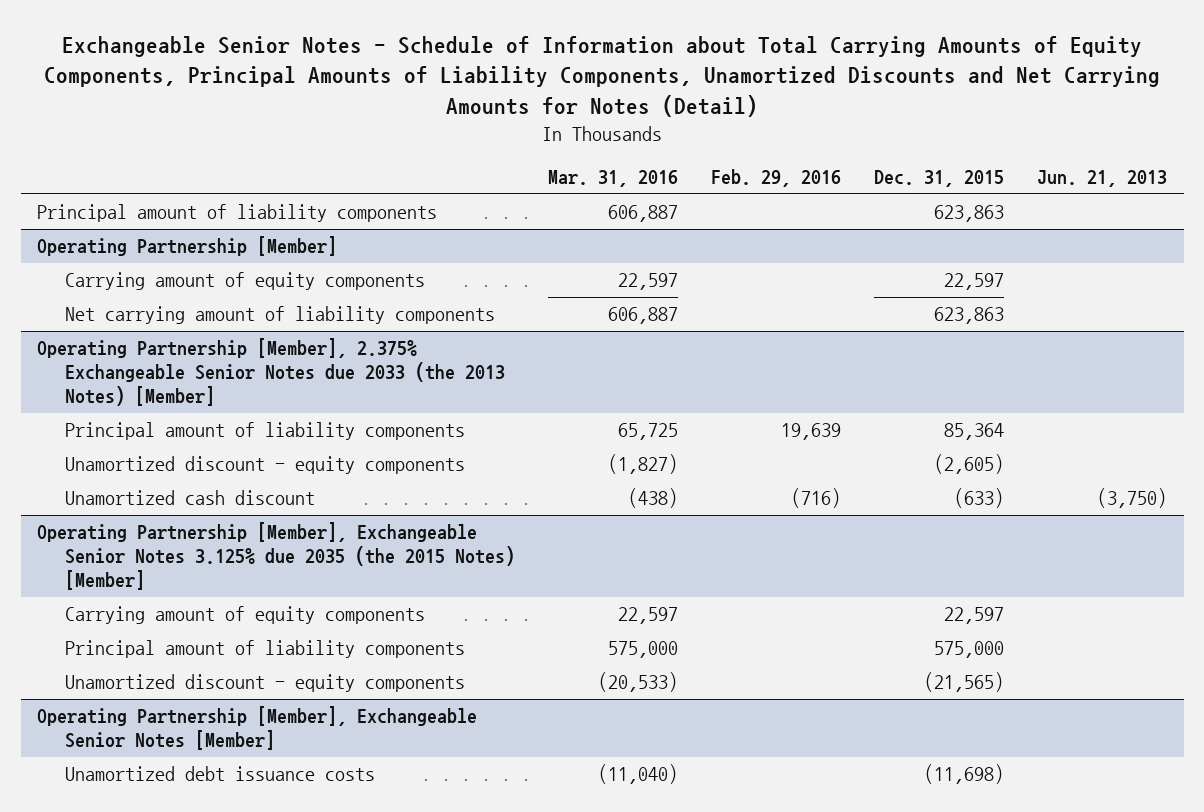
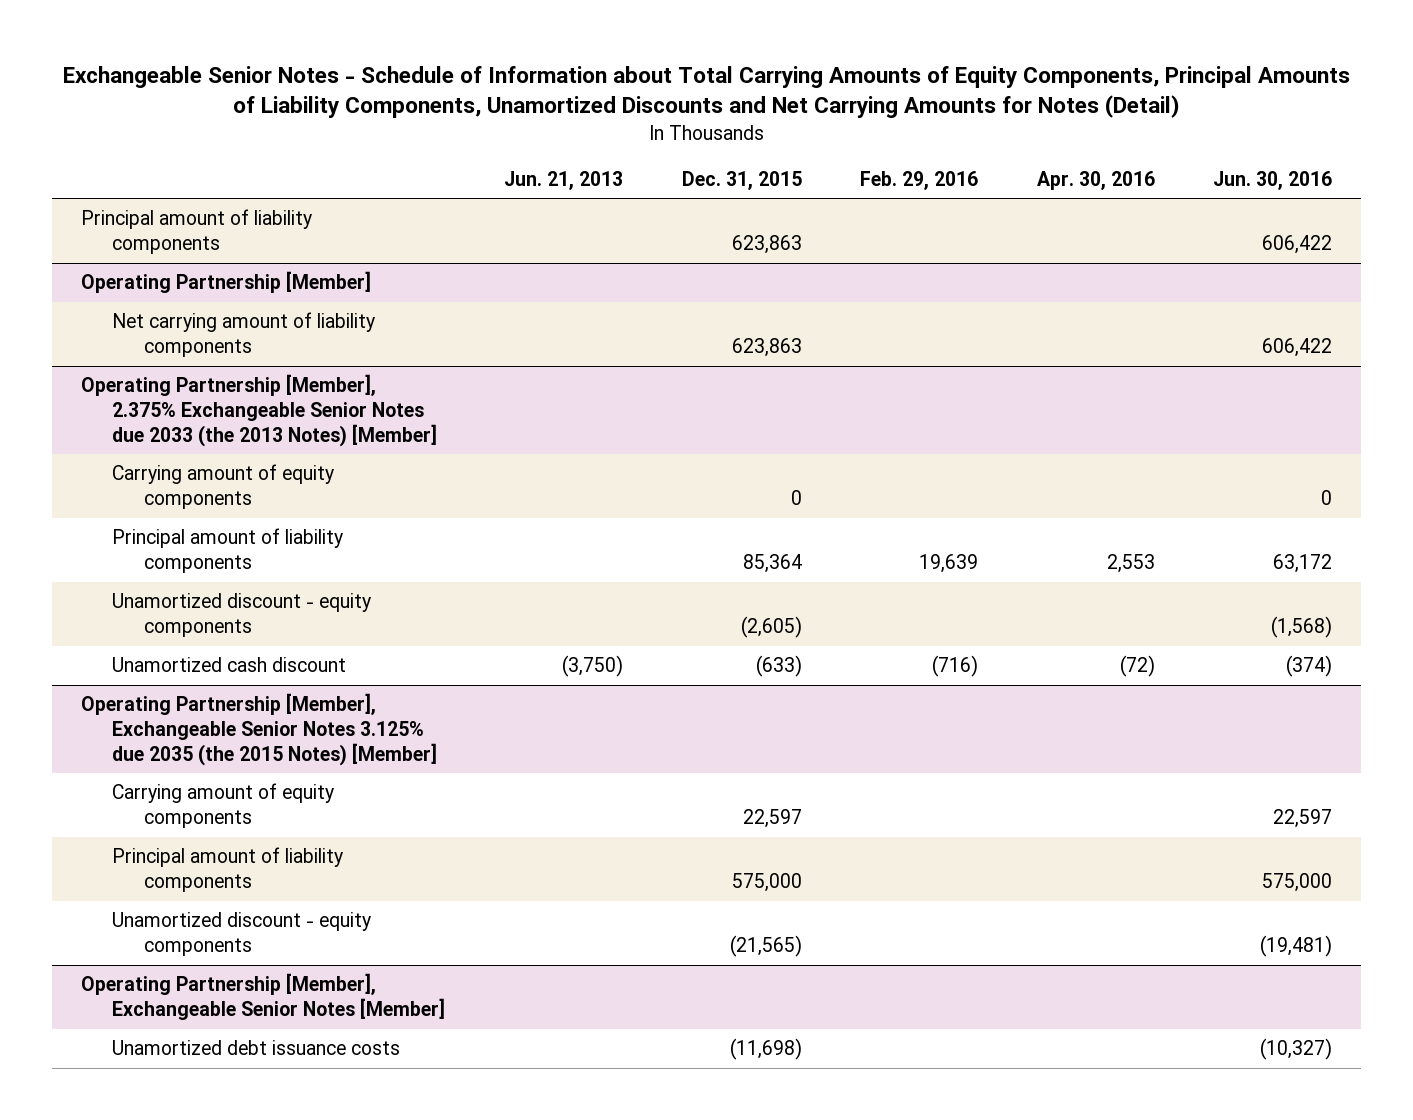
- | Mar. 31, 2016 | Feb. 29, 2016 | Dec. 31, 2015 | Jun. 21, 2013
+ | Jun. 21, 2013 | Dec. 31, 2015 | Feb. 29, 2016 | Apr. 30, 2016 | Jun. 30, 2016
@ Operating Partnership [Member]
- Carrying amount of equity components | 22,597 | | 22,597 |
@ Operating Partnership [Member], 2.375% Exchangeable Senior Notes due 2033 (the 2013 Notes) [Member]
+ Carrying amount of equity components | | 0 | | | 0

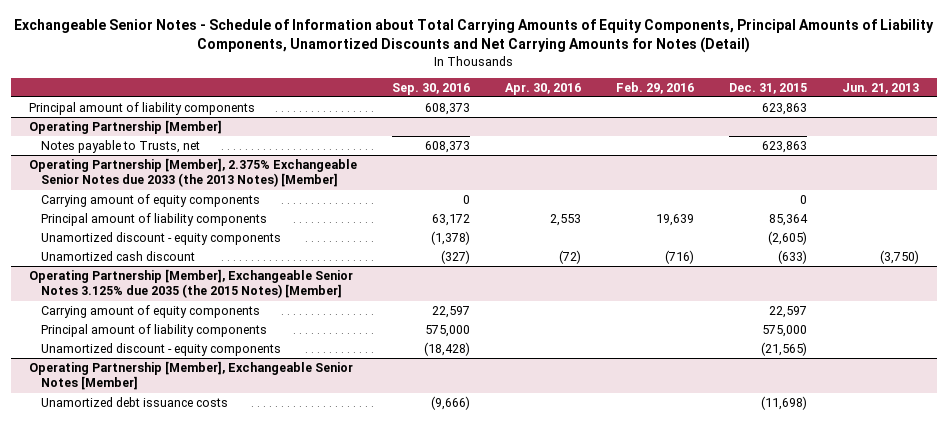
- | Jun. 21, 2013 | Dec. 31, 2015 | Feb. 29, 2016 | Apr. 30, 2016 | Jun. 30, 2016
+ | Sep. 30, 2016 | Apr. 30, 2016 | Feb. 29, 2016 | Dec. 31, 2015 | Jun. 21, 2013
@ Operating Partnership [Member]
- Net carrying amount of liability components | | 623,863 | | | 606,422
+ Notes payable to Trusts, net | 608,373 | | | 623,863 |

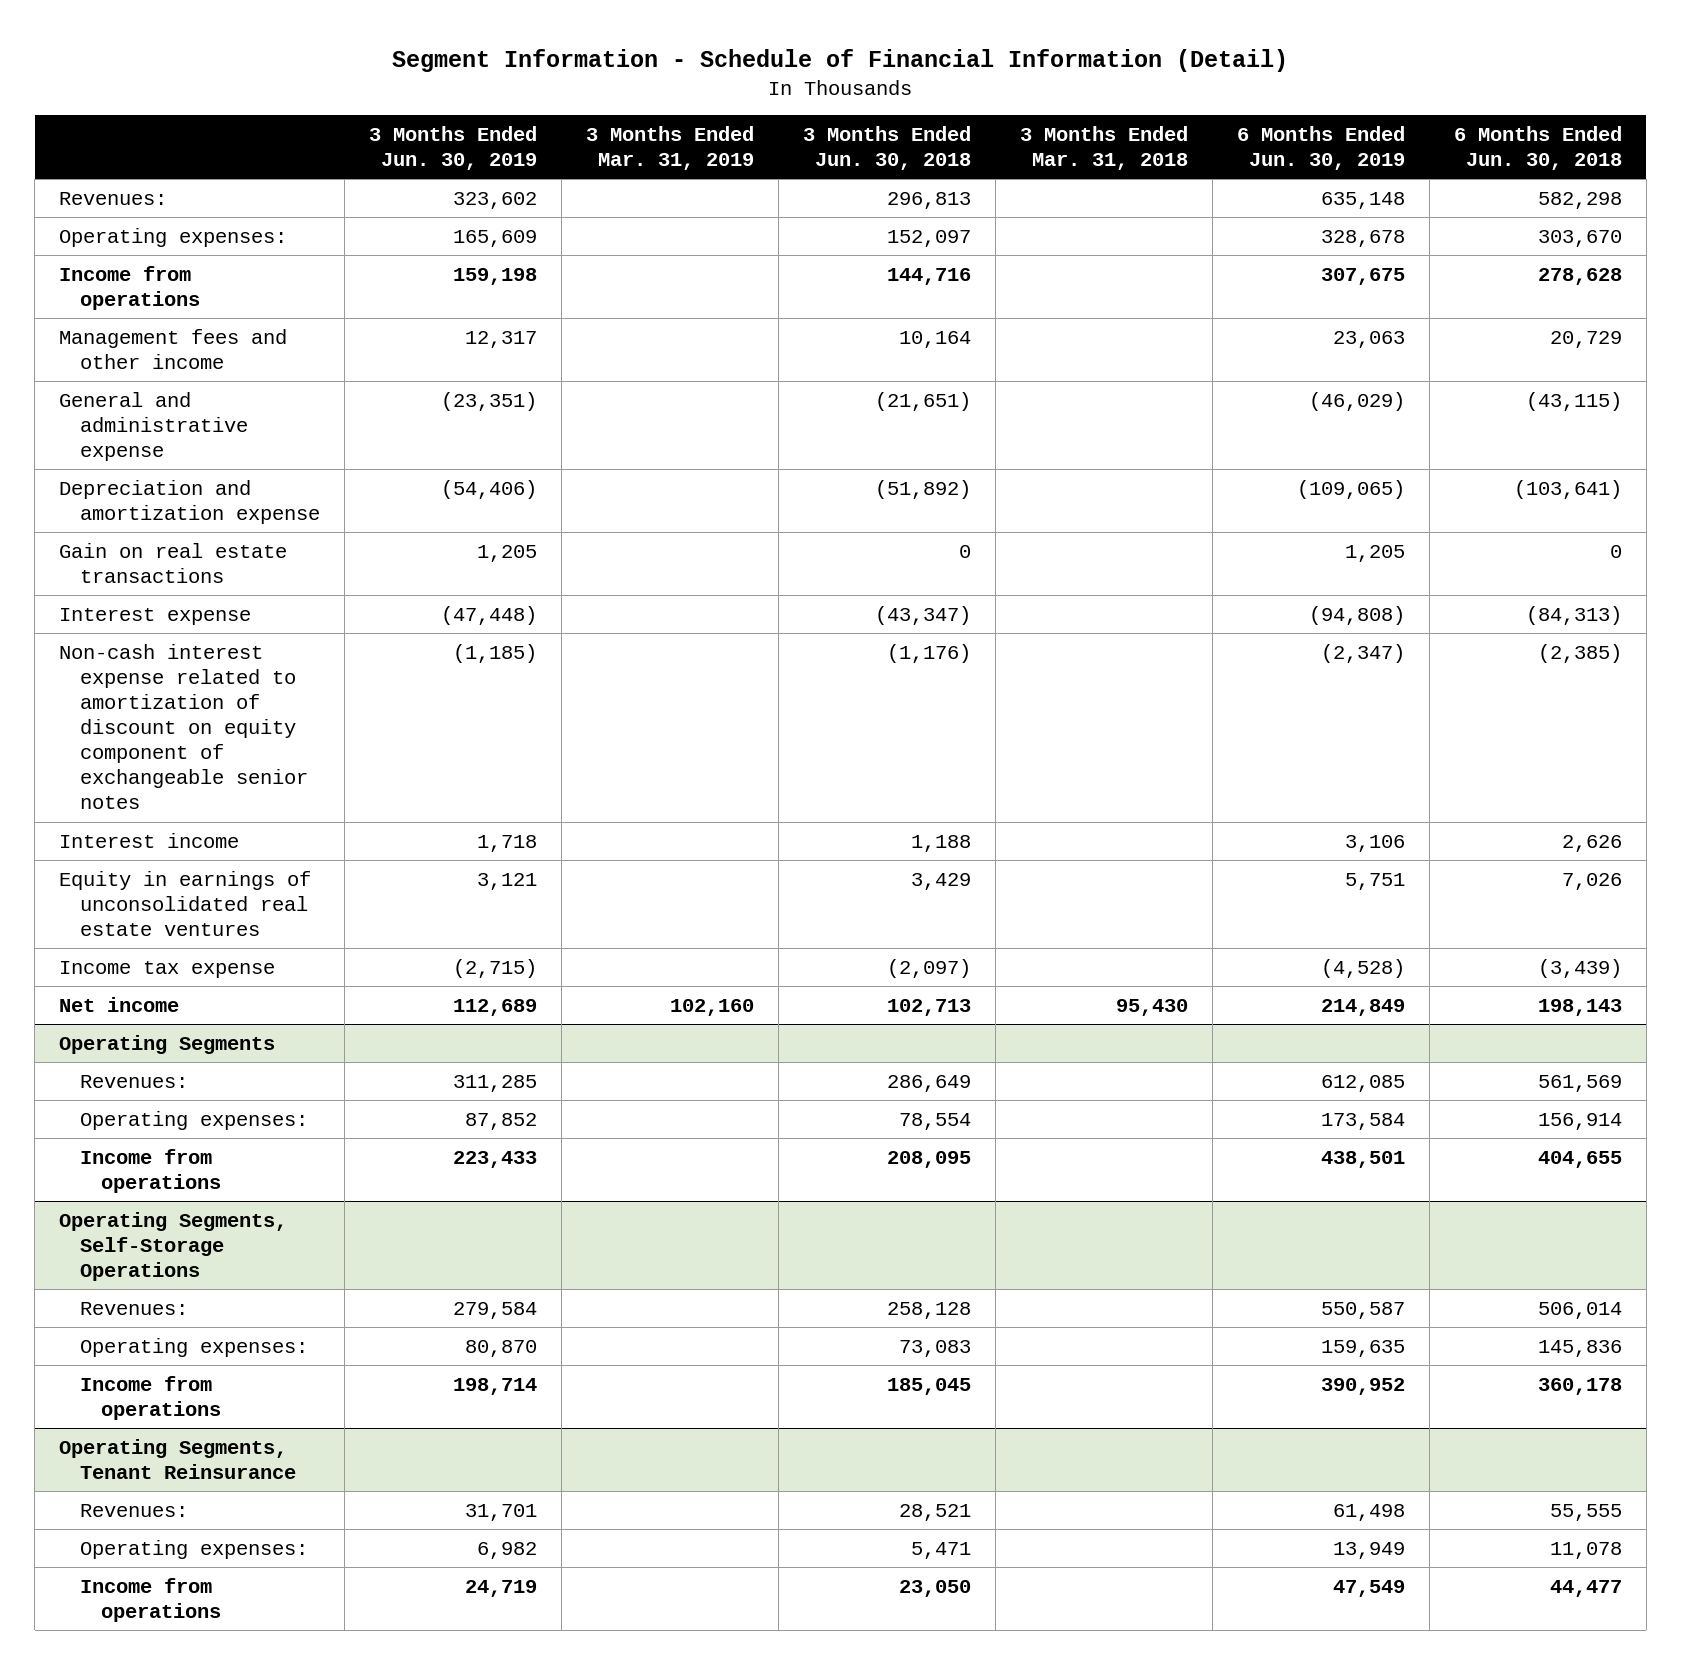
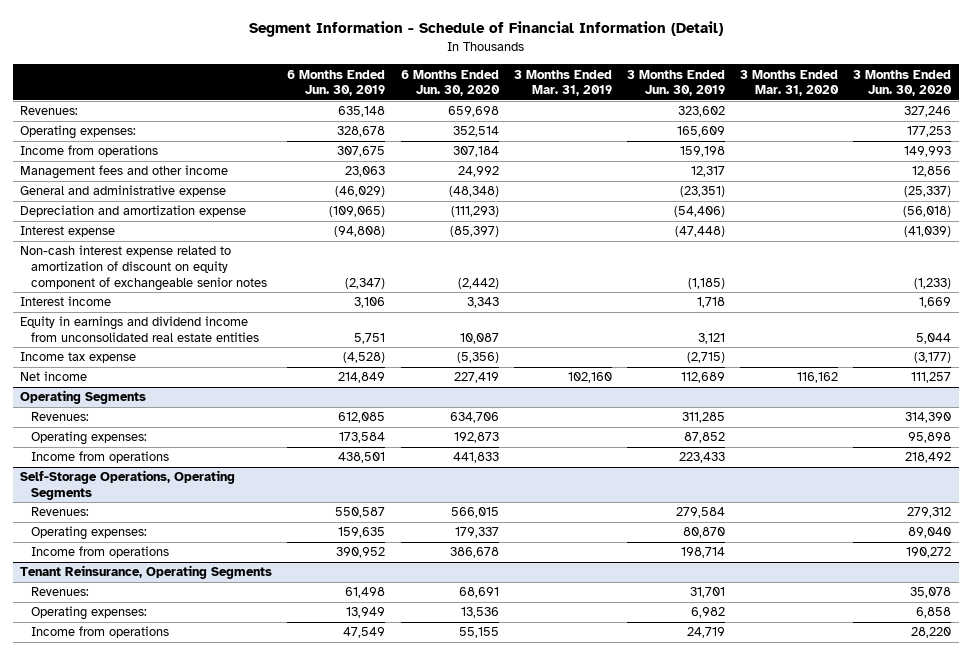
- | 3 Months Ended Jun. 30, 2019 | 3 Months Ended Mar. 31, 2019 | 3 Months Ended Jun. 30, 2018 | 3 Months Ended Mar. 31, 2018 | 6 Months Ended Jun. 30, 2019 | 6 Months Ended Jun. 30, 2018
+ | 6 Months Ended Jun. 30, 2019 | 6 Months Ended Jun. 30, 2020 | 3 Months Ended Mar. 31, 2019 | 3 Months Ended Jun. 30, 2019 | 3 Months Ended Mar. 31, 2020 | 3 Months Ended Jun. 30, 2020
- Gain on real estate transactions | 1,205 | | 0 | | 1,205 | 0
- Equity in earnings of unconsolidated real estate ventures | 3,121 | | 3,429 | | 5,751 | 7,026
+ Equity in earnings and dividend income from unconsolidated real estate entities | 5,751 | 10,087 | | 3,121 | | 5,044
- Operating Segments, Self-Storage Operations
+ Self-Storage Operations, Operating Segments
- Operating Segments, Tenant Reinsurance
+ Tenant Reinsurance, Operating Segments

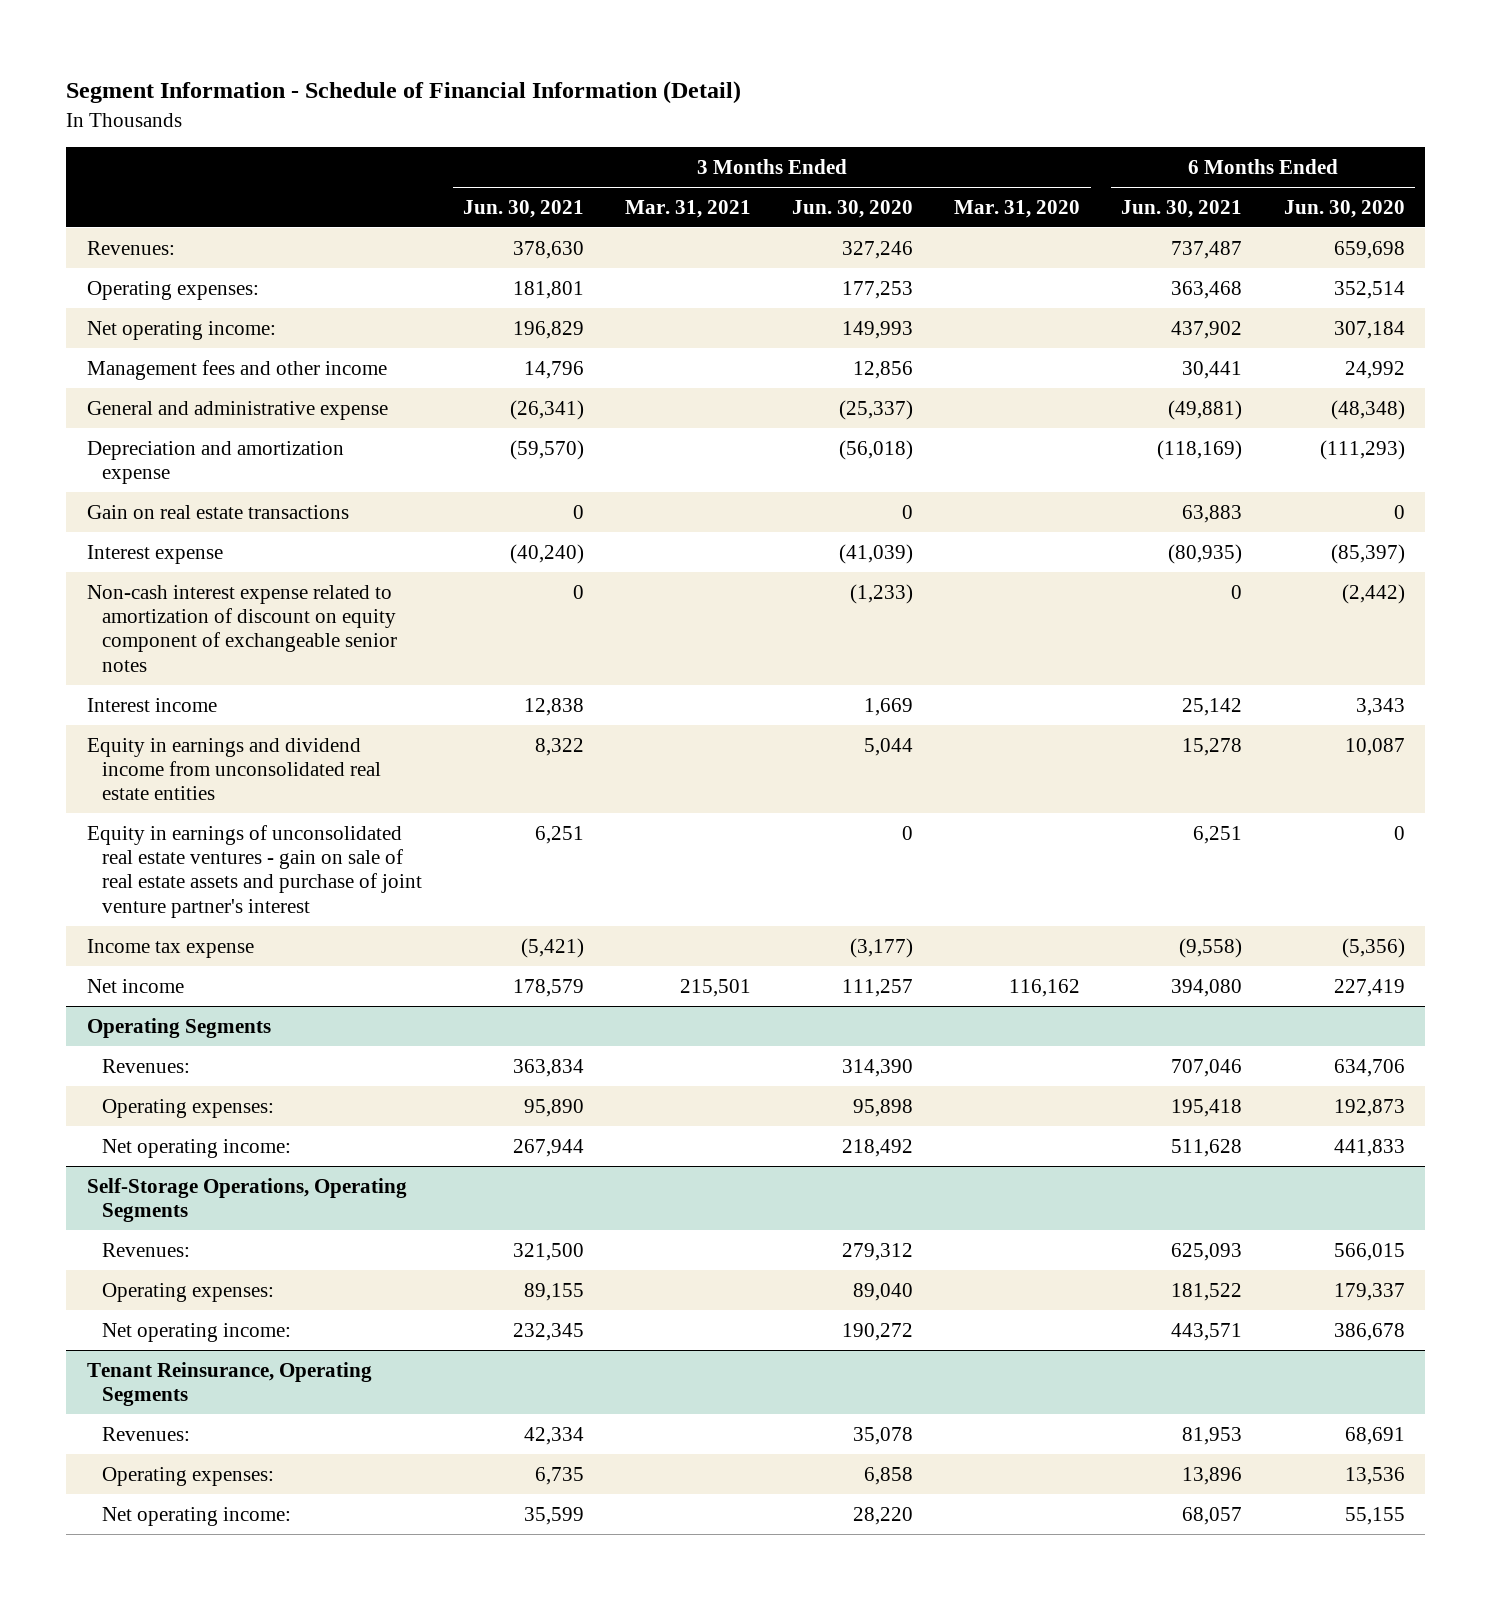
- | 6 Months Ended Jun. 30, 2019 | 6 Months Ended Jun. 30, 2020 | 3 Months Ended Mar. 31, 2019 | 3 Months Ended Jun. 30, 2019 | 3 Months Ended Mar. 31, 2020 | 3 Months Ended Jun. 30, 2020
+ | 3 Months Ended Jun. 30, 2021 | 3 Months Ended Mar. 31, 2021 | 3 Months Ended Jun. 30, 2020 | 3 Months Ended Mar. 31, 2020 | 6 Months Ended Jun. 30, 2021 | 6 Months Ended Jun. 30, 2020
- Income from operations | 307,675 | 307,184 | | 159,198 | | 149,993
+ Net operating income: | 196,829 | | 149,993 | | 437,902 | 307,184
+ Gain on real estate transactions | 0 | | 0 | | 63,883 | 0
+ Equity in earnings of unconsolidated real estate ventures - gain on sale of real estate assets and purchase of joint venture partner's interest | 6,251 | | 0 | | 6,251 | 0
@ Operating Segments
- Income from operations | 438,501 | 441,833 | | 223,433 | | 218,492
+ Net operating income: | 267,944 | | 218,492 | | 511,628 | 441,833
@ Self-Storage Operations, Operating Segments
- Income from operations | 390,952 | 386,678 | | 198,714 | | 190,272
+ Net operating income: | 232,345 | | 190,272 | | 443,571 | 386,678
@ Tenant Reinsurance, Operating Segments
- Income from operations | 47,549 | 55,155 | | 24,719 | | 28,220
+ Net operating income: | 35,599 | | 28,220 | | 68,057 | 55,155

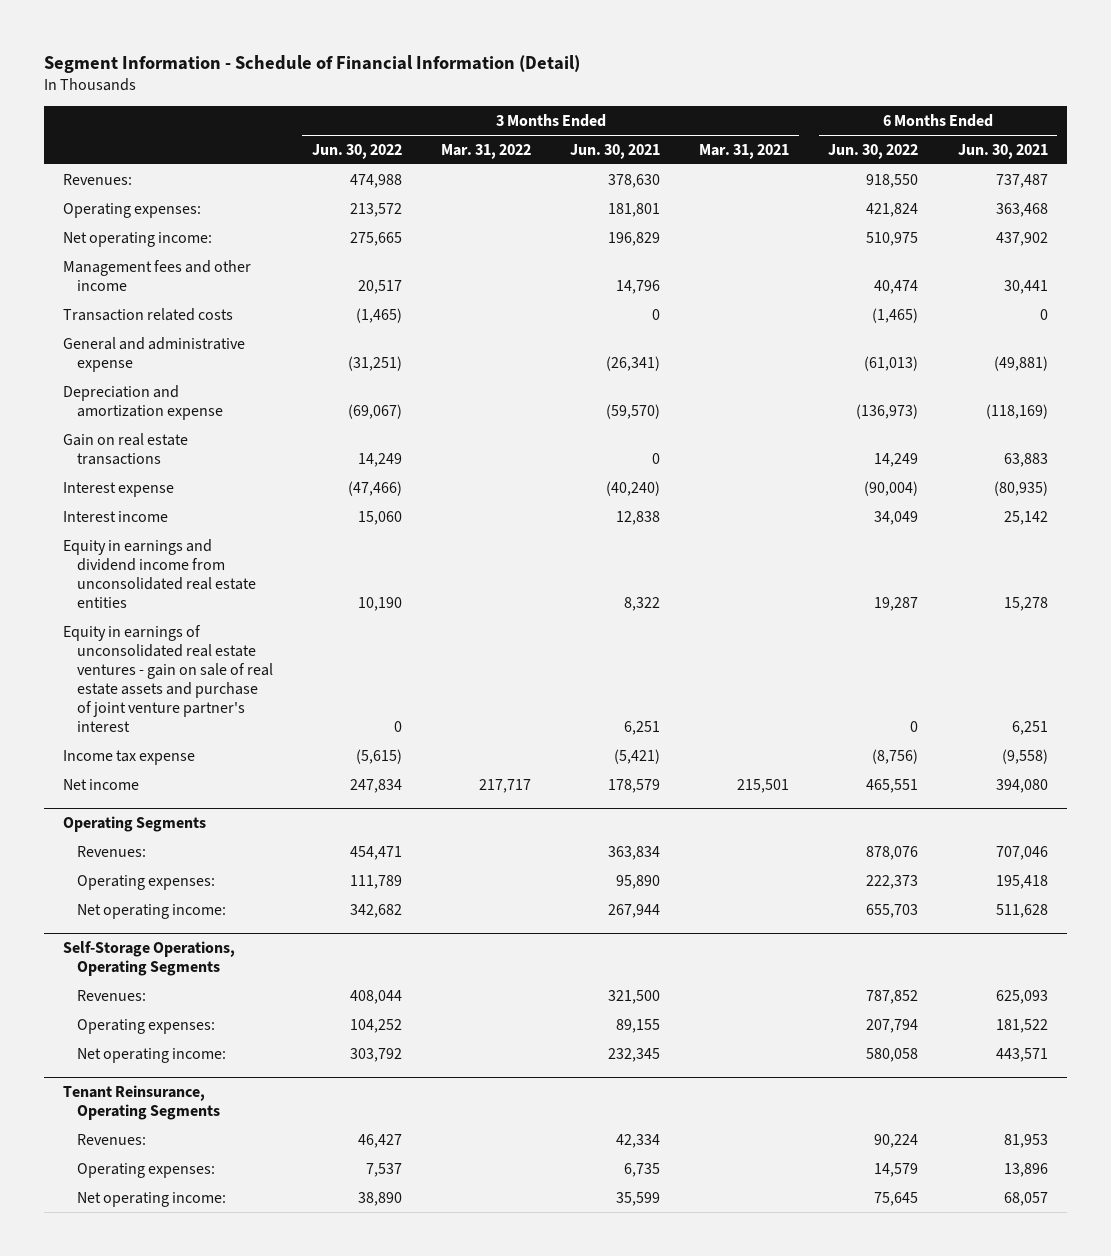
- | 3 Months Ended Jun. 30, 2021 | 3 Months Ended Mar. 31, 2021 | 3 Months Ended Jun. 30, 2020 | 3 Months Ended Mar. 31, 2020 | 6 Months Ended Jun. 30, 2021 | 6 Months Ended Jun. 30, 2020
+ | 3 Months Ended Jun. 30, 2022 | 3 Months Ended Mar. 31, 2022 | 3 Months Ended Jun. 30, 2021 | 3 Months Ended Mar. 31, 2021 | 6 Months Ended Jun. 30, 2022 | 6 Months Ended Jun. 30, 2021
+ Transaction related costs | (1,465) | | 0 | | (1,465) | 0
- Non-cash interest expense related to amortization of discount on equity component of exchangeable senior notes | 0 | | (1,233) | | 0 | (2,442)

